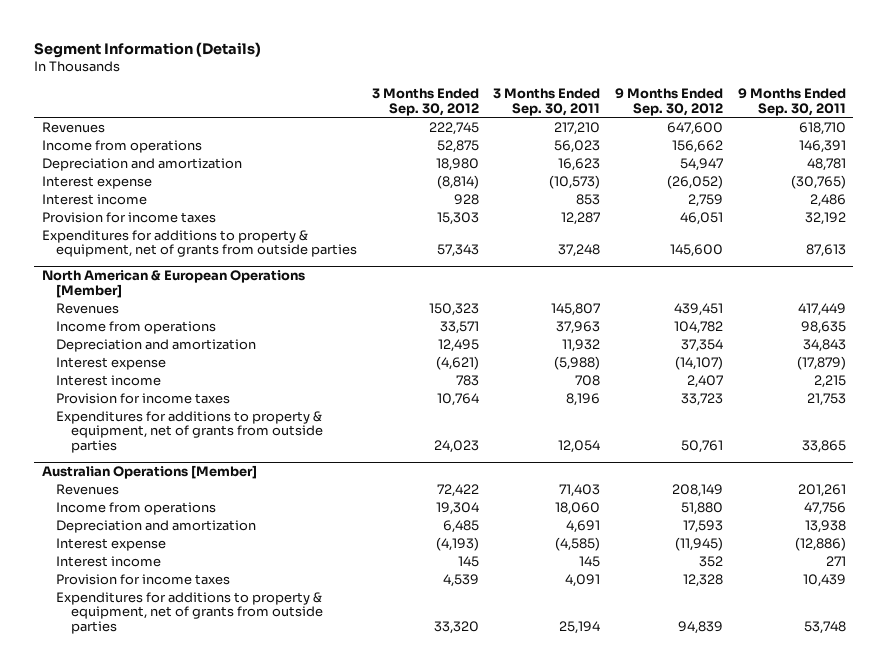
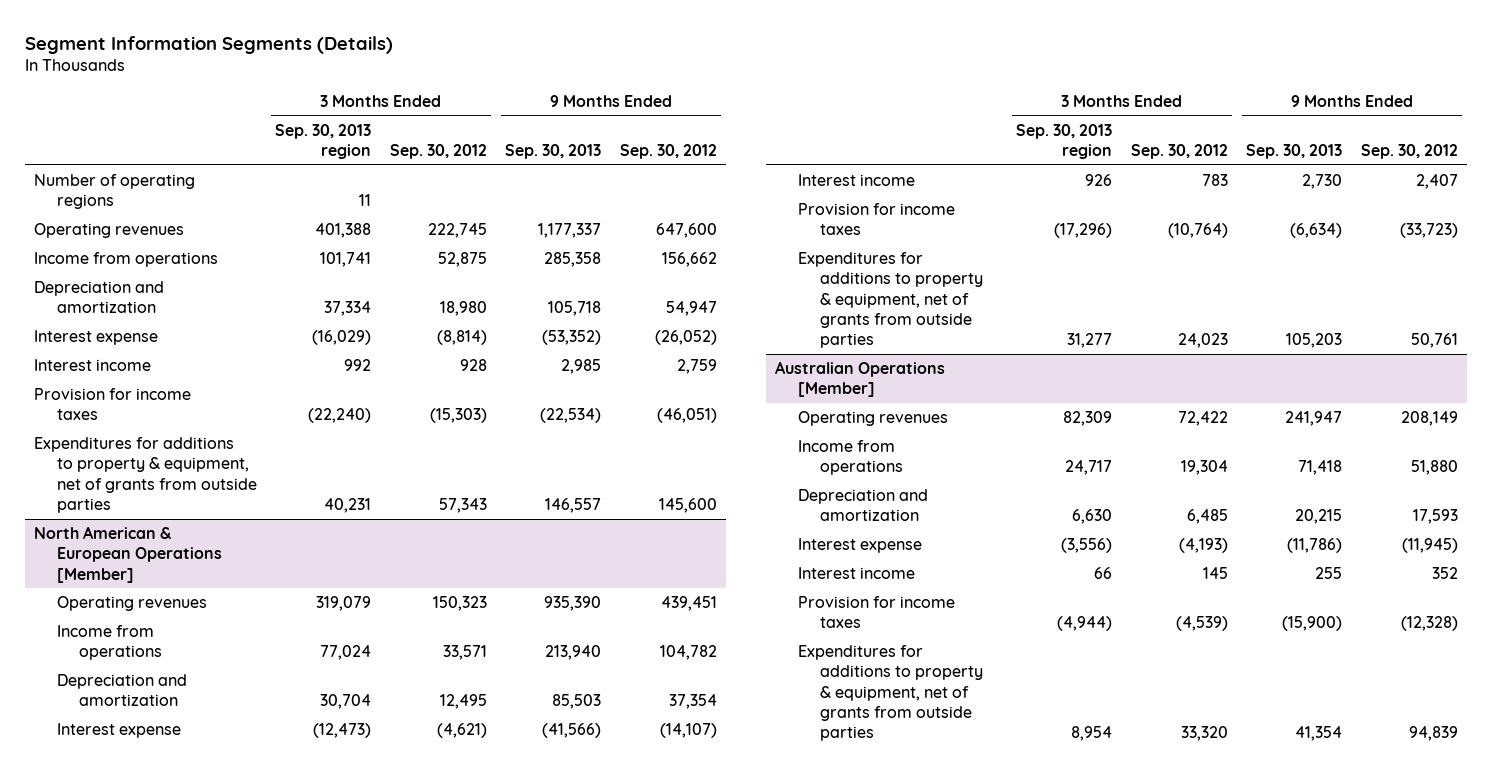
- Segment Information (Details)
+ Segment Information Segments (Details)
- | 3 Months Ended Sep. 30, 2012 | 3 Months Ended Sep. 30, 2011 | 9 Months Ended Sep. 30, 2012 | 9 Months Ended Sep. 30, 2011
+ | 3 Months Ended Sep. 30, 2013 region | 3 Months Ended Sep. 30, 2012 | 9 Months Ended Sep. 30, 2013 | 9 Months Ended Sep. 30, 2012
- Revenues | 222,745 | 217,210 | 647,600 | 618,710
+ Number of operating regions | 11 | | |
+ Operating revenues | 401,388 | 222,745 | 1,177,337 | 647,600
- Provision for income taxes | 15,303 | 12,287 | 46,051 | 32,192
+ Provision for income taxes | (22,240) | (15,303) | (22,534) | (46,051)
@ North American & European Operations [Member]
- Revenues | 150,323 | 145,807 | 439,451 | 417,449
+ Operating revenues | 319,079 | 150,323 | 935,390 | 439,451
- Provision for income taxes | 10,764 | 8,196 | 33,723 | 21,753
+ Provision for income taxes | (17,296) | (10,764) | (6,634) | (33,723)
@ Australian Operations [Member]
- Revenues | 72,422 | 71,403 | 208,149 | 201,261
+ Operating revenues | 82,309 | 72,422 | 241,947 | 208,149
- Provision for income taxes | 4,539 | 4,091 | 12,328 | 10,439
+ Provision for income taxes | (4,944) | (4,539) | (15,900) | (12,328)

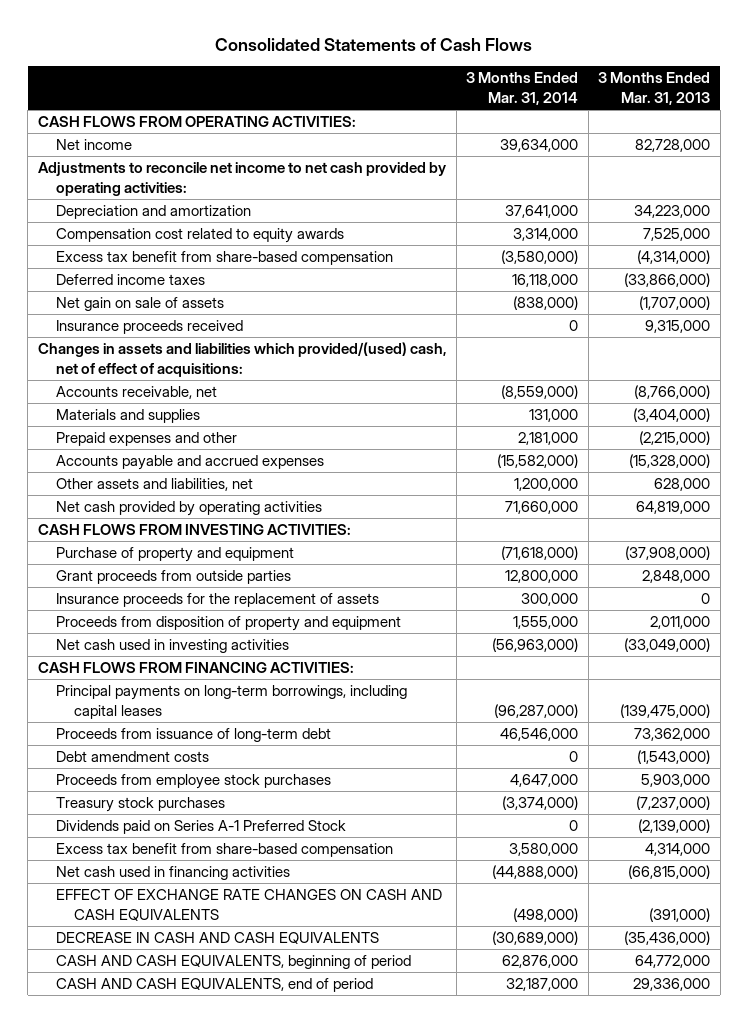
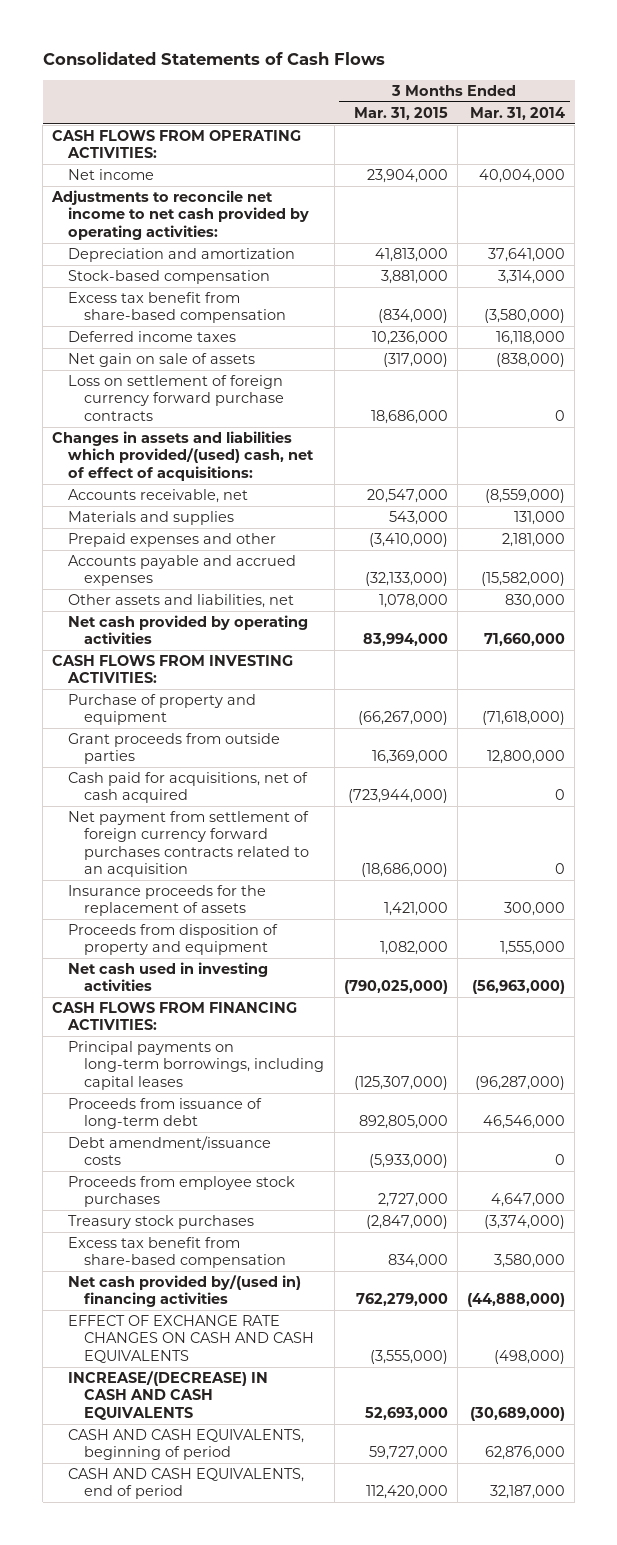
- | 3 Months Ended Mar. 31, 2014 | 3 Months Ended Mar. 31, 2013
+ | 3 Months Ended Mar. 31, 2015 | 3 Months Ended Mar. 31, 2014
- Net income | 39,634,000 | 82,728,000
+ Net income | 23,904,000 | 40,004,000
- Compensation cost related to equity awards | 3,314,000 | 7,525,000
+ Stock-based compensation | 3,881,000 | 3,314,000
- Insurance proceeds received | 0 | 9,315,000
+ Loss on settlement of foreign currency forward purchase contracts | 18,686,000 | 0
- Other assets and liabilities, net | 1,200,000 | 628,000
+ Other assets and liabilities, net | 1,078,000 | 830,000
+ Cash paid for acquisitions, net of cash acquired | (723,944,000) | 0
+ Net payment from settlement of foreign currency forward purchases contracts related to an acquisition | (18,686,000) | 0
- Debt amendment costs | 0 | (1,543,000)
+ Debt amendment/issuance costs | (5,933,000) | 0
- Dividends paid on Series A-1 Preferred Stock | 0 | (2,139,000)
- Net cash used in financing activities | (44,888,000) | (66,815,000)
+ Net cash provided by/(used in) financing activities | 762,279,000 | (44,888,000)
- DECREASE IN CASH AND CASH EQUIVALENTS | (30,689,000) | (35,436,000)
+ INCREASE/(DECREASE) IN CASH AND CASH EQUIVALENTS | 52,693,000 | (30,689,000)

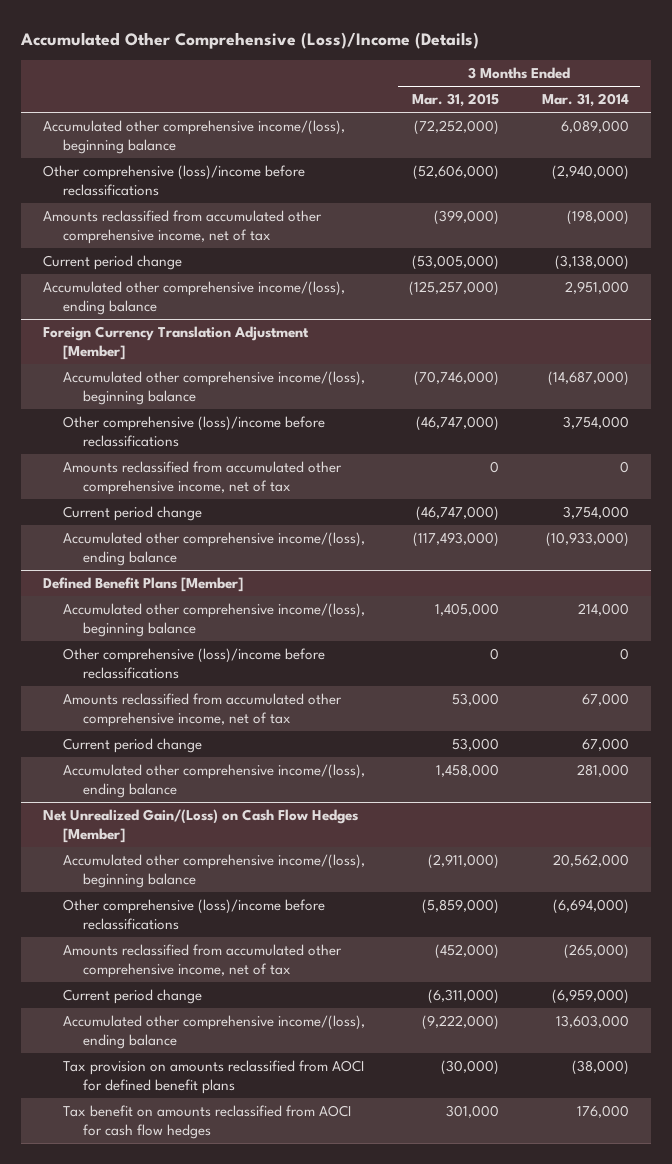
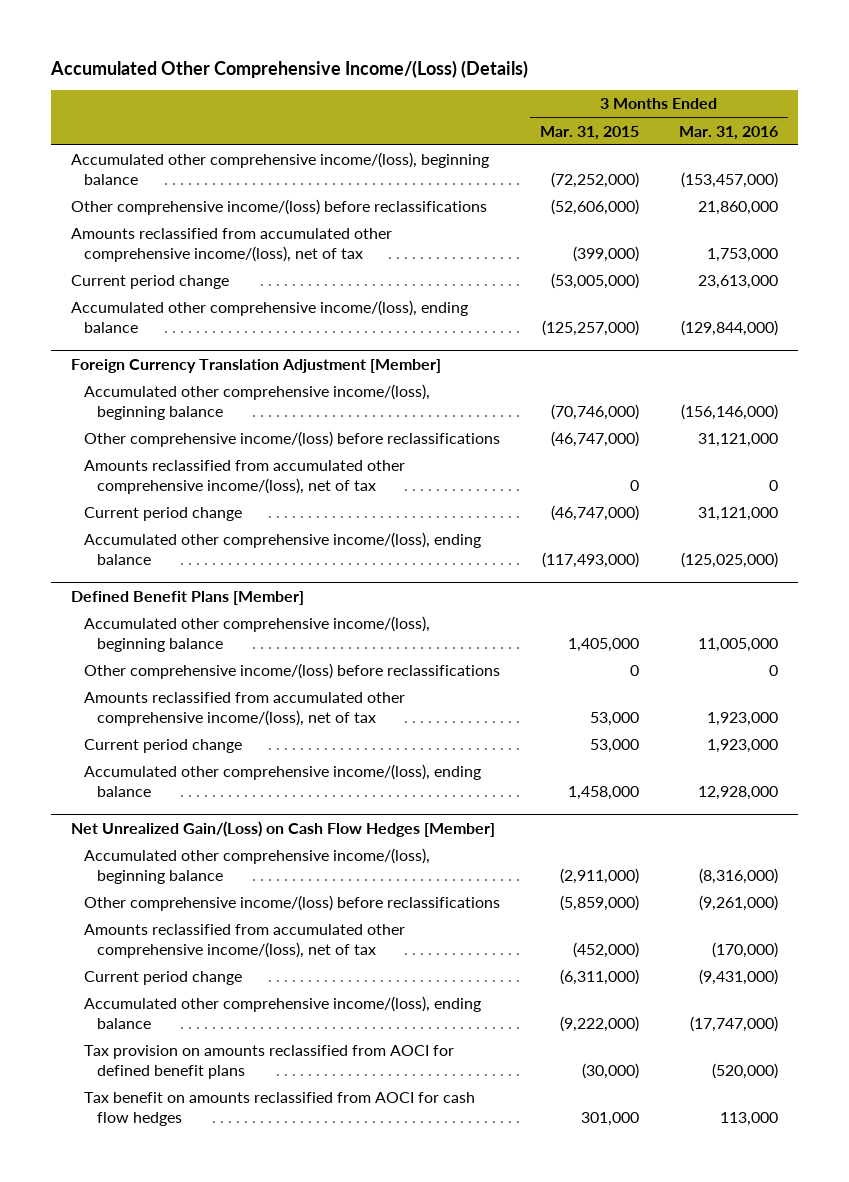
- Accumulated Other Comprehensive (Loss)/Income (Details)
+ Accumulated Other Comprehensive Income/(Loss) (Details)
- | 3 Months Ended Mar. 31, 2015 | 3 Months Ended Mar. 31, 2014
+ | 3 Months Ended Mar. 31, 2015 | 3 Months Ended Mar. 31, 2016
- Other comprehensive (loss)/income before reclassifications | (52,606,000) | (2,940,000)
- Amounts reclassified from accumulated other comprehensive income, net of tax | (399,000) | (198,000)
+ Other comprehensive income/(loss) before reclassifications | (52,606,000) | 21,860,000
+ Amounts reclassified from accumulated other comprehensive income/(loss), net of tax | (399,000) | 1,753,000
@ Foreign Currency Translation Adjustment [Member]
- Other comprehensive (loss)/income before reclassifications | (46,747,000) | 3,754,000
- Amounts reclassified from accumulated other comprehensive income, net of tax | 0 | 0
+ Other comprehensive income/(loss) before reclassifications | (46,747,000) | 31,121,000
+ Amounts reclassified from accumulated other comprehensive income/(loss), net of tax | 0 | 0
@ Defined Benefit Plans [Member]
- Other comprehensive (loss)/income before reclassifications | 0 | 0
- Amounts reclassified from accumulated other comprehensive income, net of tax | 53,000 | 67,000
+ Other comprehensive income/(loss) before reclassifications | 0 | 0
+ Amounts reclassified from accumulated other comprehensive income/(loss), net of tax | 53,000 | 1,923,000
@ Net Unrealized Gain/(Loss) on Cash Flow Hedges [Member]
- Other comprehensive (loss)/income before reclassifications | (5,859,000) | (6,694,000)
- Amounts reclassified from accumulated other comprehensive income, net of tax | (452,000) | (265,000)
+ Other comprehensive income/(loss) before reclassifications | (5,859,000) | (9,261,000)
+ Amounts reclassified from accumulated other comprehensive income/(loss), net of tax | (452,000) | (170,000)

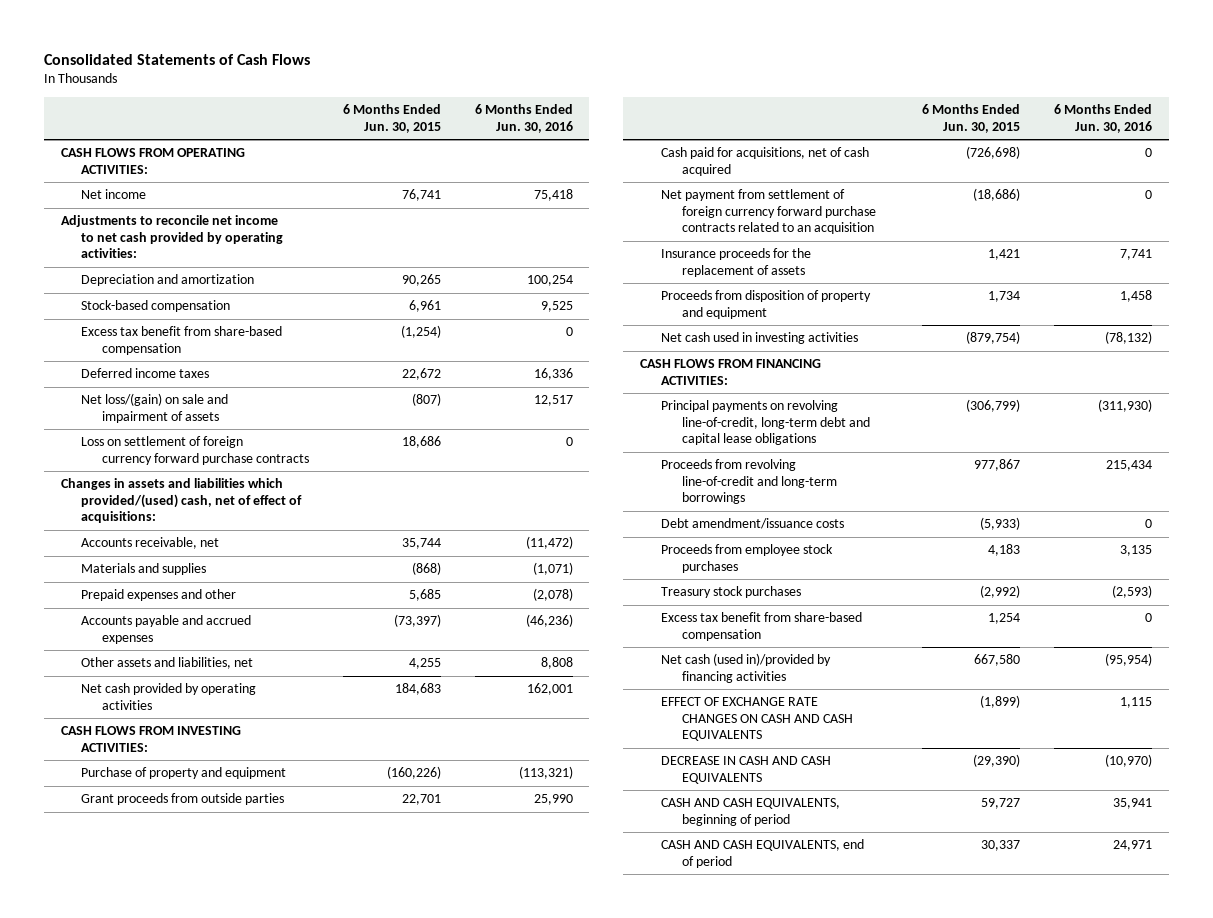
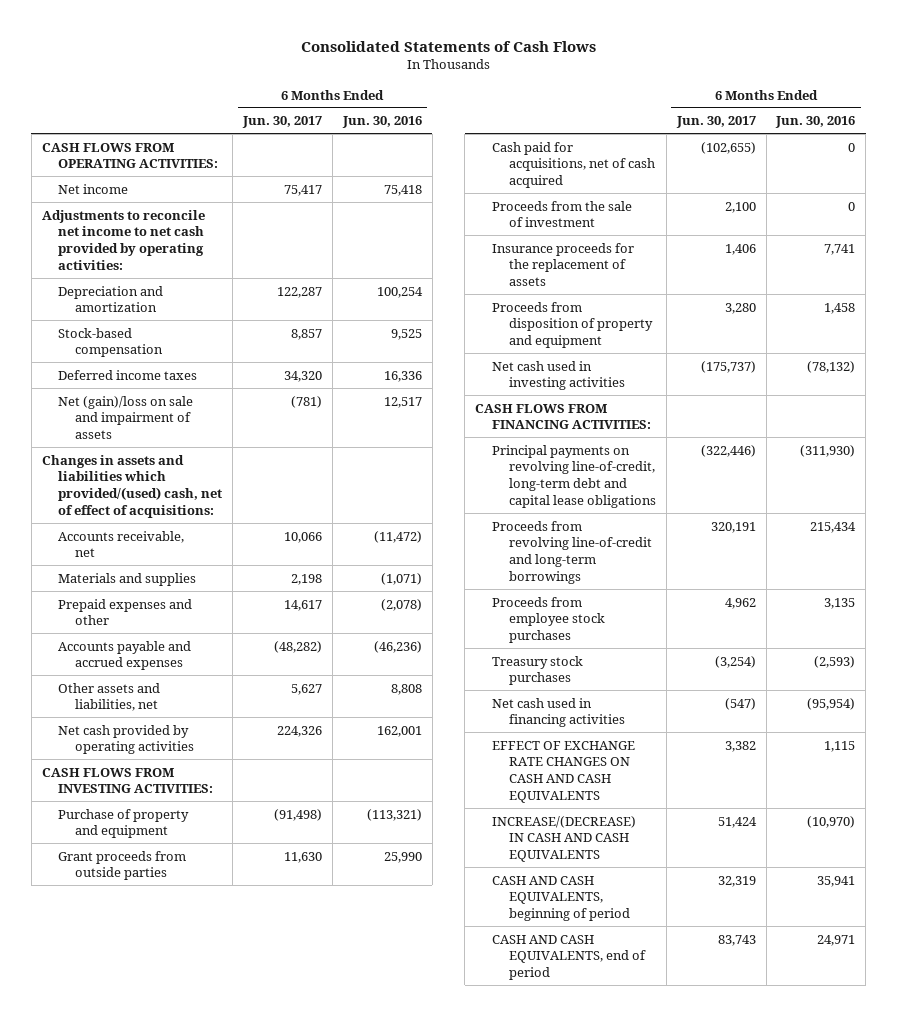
- | 6 Months Ended Jun. 30, 2015 | 6 Months Ended Jun. 30, 2016
+ | 6 Months Ended Jun. 30, 2017 | 6 Months Ended Jun. 30, 2016
- Excess tax benefit from share-based compensation | (1,254) | 0
- Net loss/(gain) on sale and impairment of assets | (807) | 12,517
- Loss on settlement of foreign currency forward purchase contracts | 18,686 | 0
+ Net (gain)/loss on sale and impairment of assets | (781) | 12,517
- Net payment from settlement of foreign currency forward purchase contracts related to an acquisition | (18,686) | 0
+ Proceeds from the sale of investment | 2,100 | 0
- Debt amendment/issuance costs | (5,933) | 0
- Excess tax benefit from share-based compensation | 1,254 | 0
- Net cash (used in)/provided by financing activities | 667,580 | (95,954)
+ Net cash used in financing activities | (547) | (95,954)
- DECREASE IN CASH AND CASH EQUIVALENTS | (29,390) | (10,970)
+ INCREASE/(DECREASE) IN CASH AND CASH EQUIVALENTS | 51,424 | (10,970)

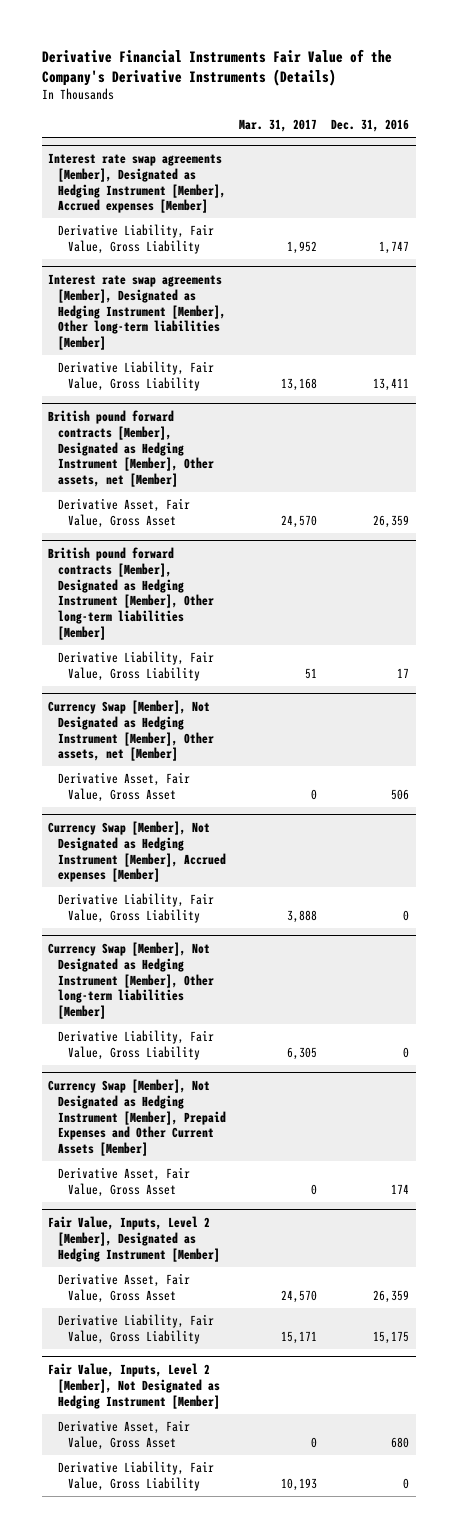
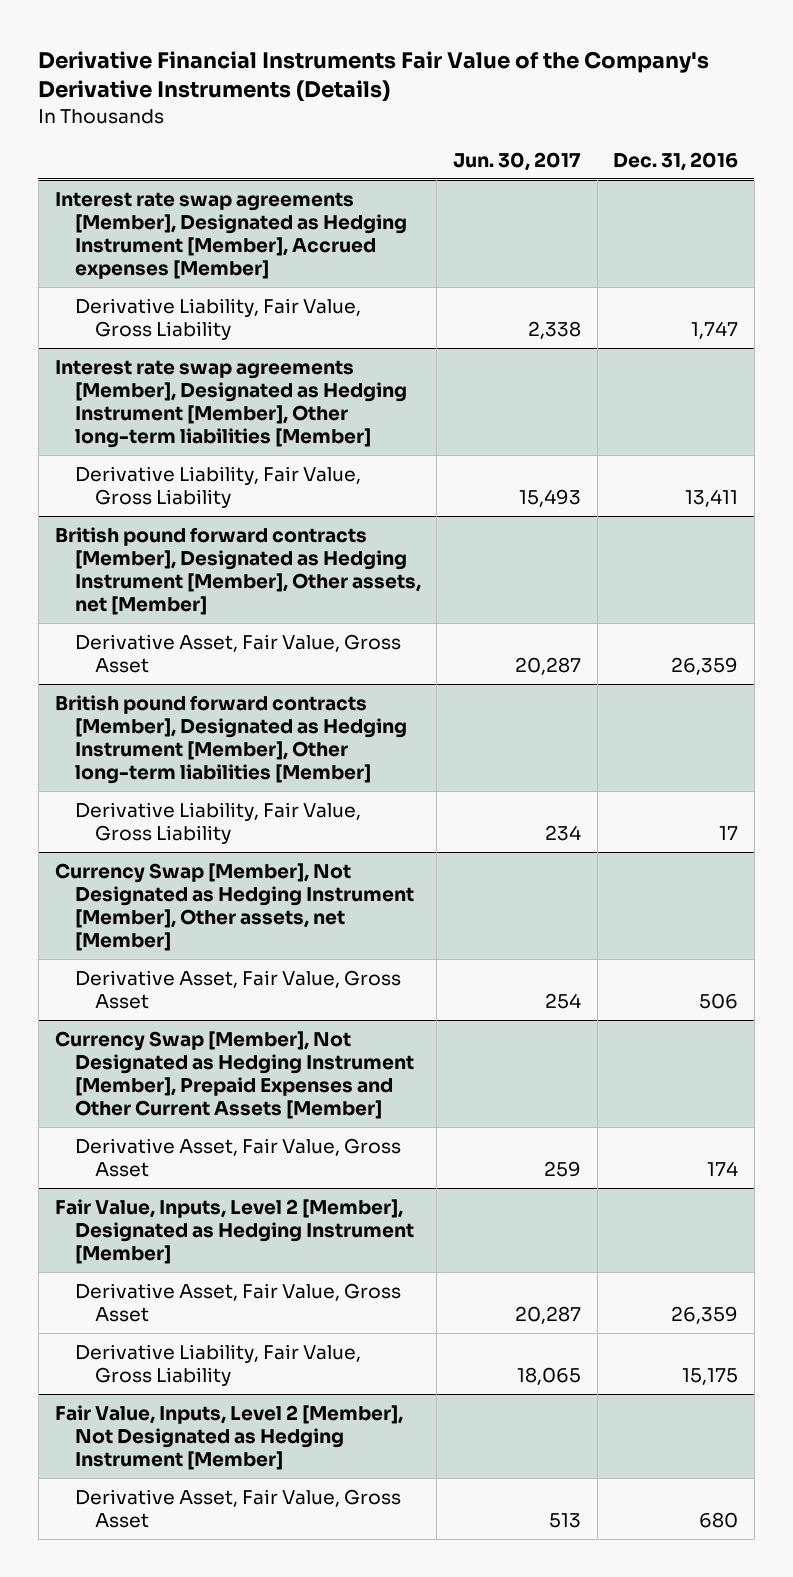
- | Mar. 31, 2017 | Dec. 31, 2016
+ | Jun. 30, 2017 | Dec. 31, 2016
- Currency Swap [Member], Not Designated as Hedging Instrument [Member], Accrued expenses [Member]
- Derivative Liability, Fair Value, Gross Liability | 3,888 | 0
- Currency Swap [Member], Not Designated as Hedging Instrument [Member], Other long-term liabilities [Member]
- Derivative Liability, Fair Value, Gross Liability | 6,305 | 0
@ Fair Value, Inputs, Level 2 [Member], Not Designated as Hedging Instrument [Member]
- Derivative Liability, Fair Value, Gross Liability | 10,193 | 0

